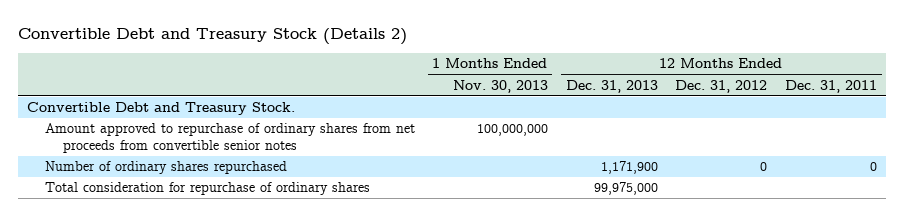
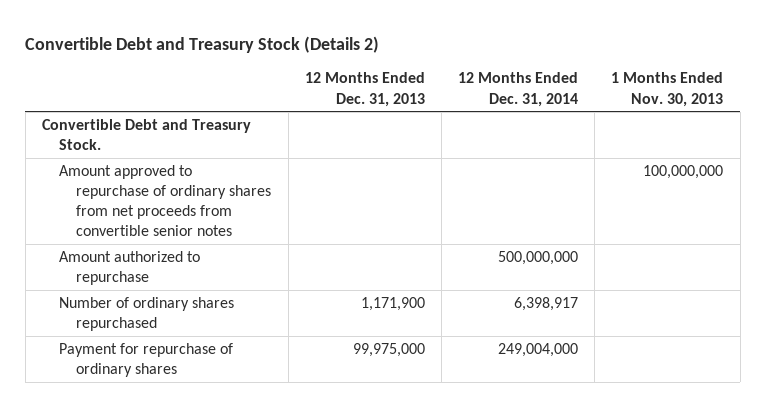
- | 1 Months Ended Nov. 30, 2013 | 12 Months Ended Dec. 31, 2013 | 12 Months Ended Dec. 31, 2012 | 12 Months Ended Dec. 31, 2011
+ | 12 Months Ended Dec. 31, 2013 | 12 Months Ended Dec. 31, 2014 | 1 Months Ended Nov. 30, 2013
+ Amount authorized to repurchase | | 500,000,000 |
- Total consideration for repurchase of ordinary shares | | 99,975,000 | |
+ Payment for repurchase of ordinary shares | 99,975,000 | 249,004,000 |

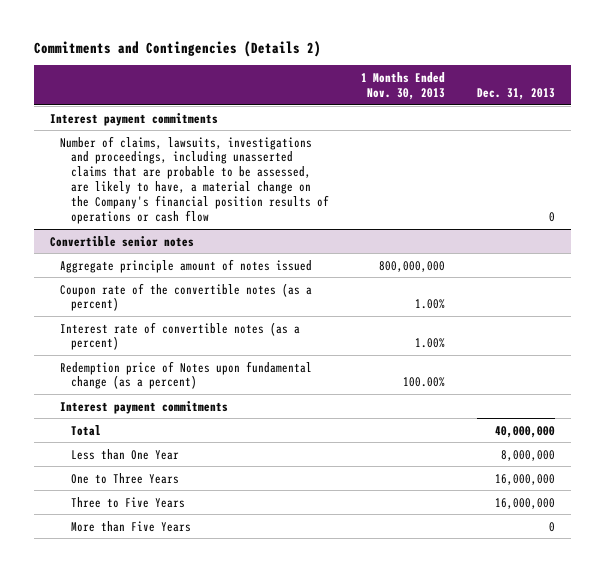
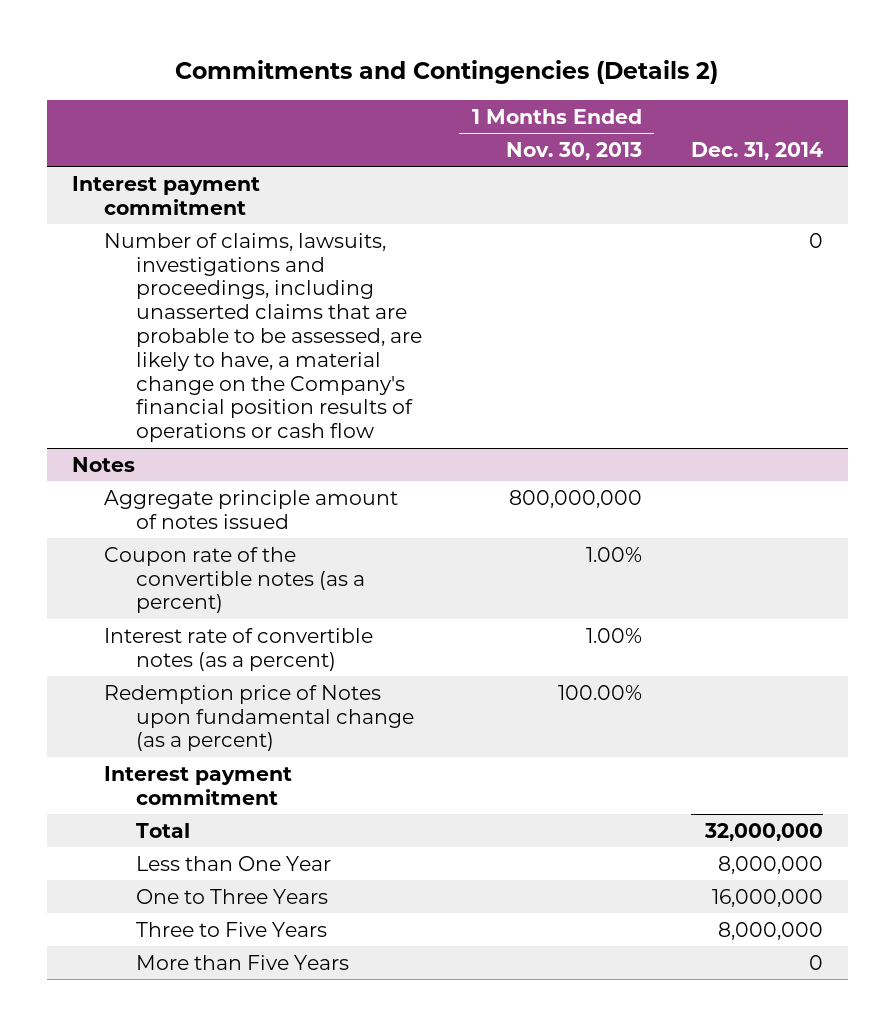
- | 1 Months Ended Nov. 30, 2013 | Dec. 31, 2013
+ | 1 Months Ended Nov. 30, 2013 | Dec. 31, 2014
- Interest payment commitments
+ Interest payment commitment
- Convertible senior notes
+ Notes
- Interest payment commitments
+ Interest payment commitment

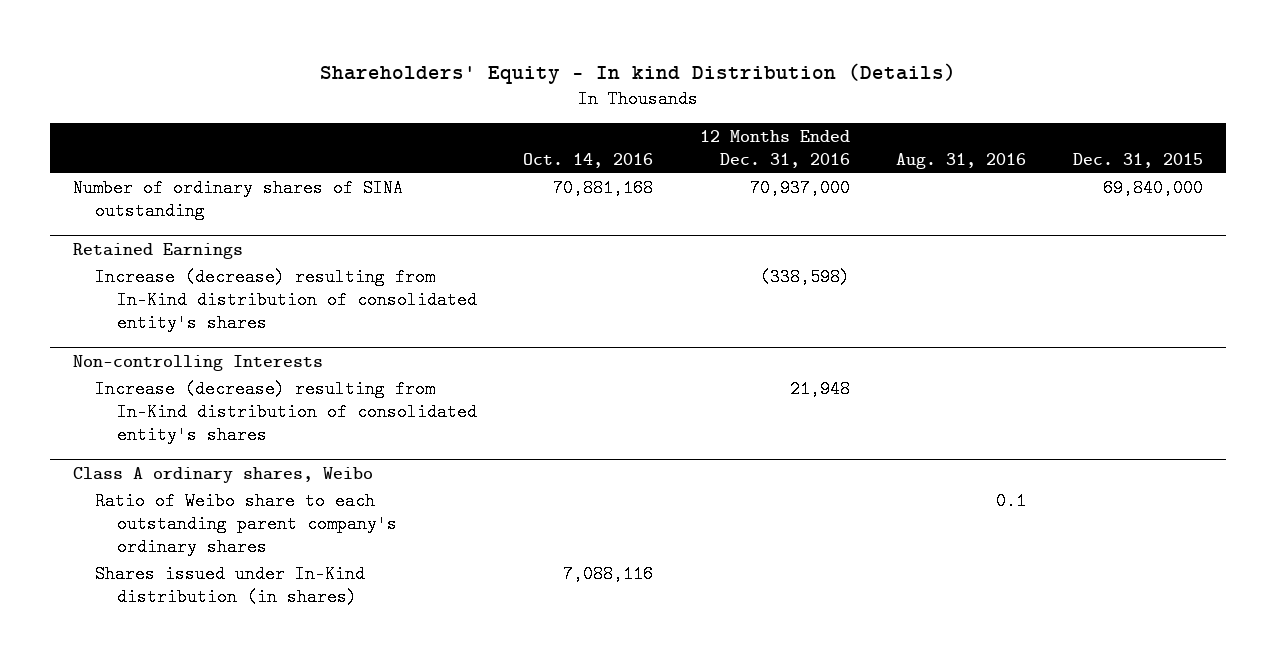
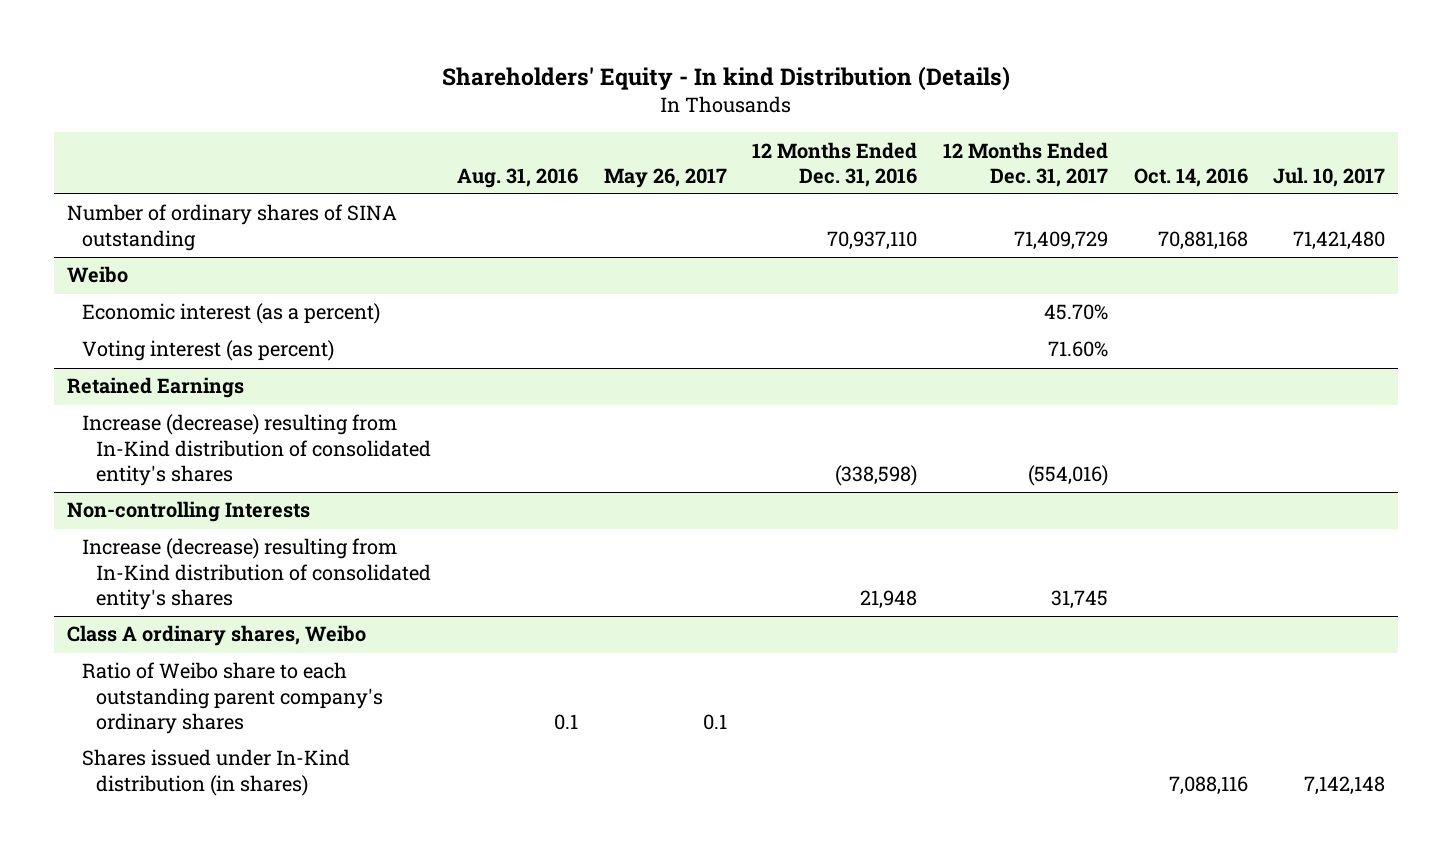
- | Oct. 14, 2016 | 12 Months Ended Dec. 31, 2016 | Aug. 31, 2016 | Dec. 31, 2015
+ | Aug. 31, 2016 | May 26, 2017 | 12 Months Ended Dec. 31, 2016 | 12 Months Ended Dec. 31, 2017 | Oct. 14, 2016 | Jul. 10, 2017
- Number of ordinary shares of SINA outstanding | 70,881,168 | 70,937,000 | | 69,840,000
+ Number of ordinary shares of SINA outstanding | | | 70,937,110 | 71,409,729 | 70,881,168 | 71,421,480
+ Weibo
+ Economic interest (as a percent) | | | | 45.70% | |
+ Voting interest (as percent) | | | | 71.60% | |

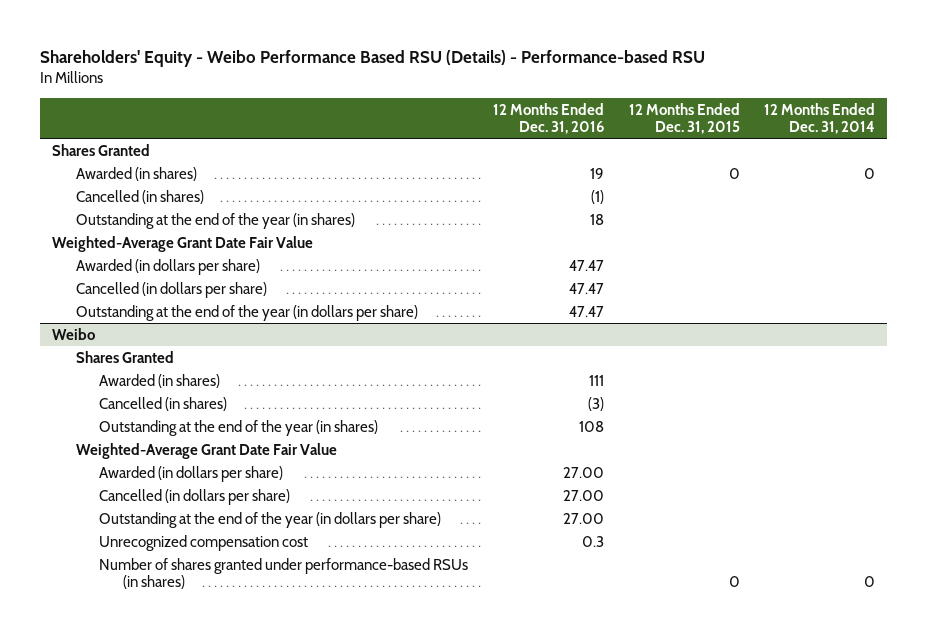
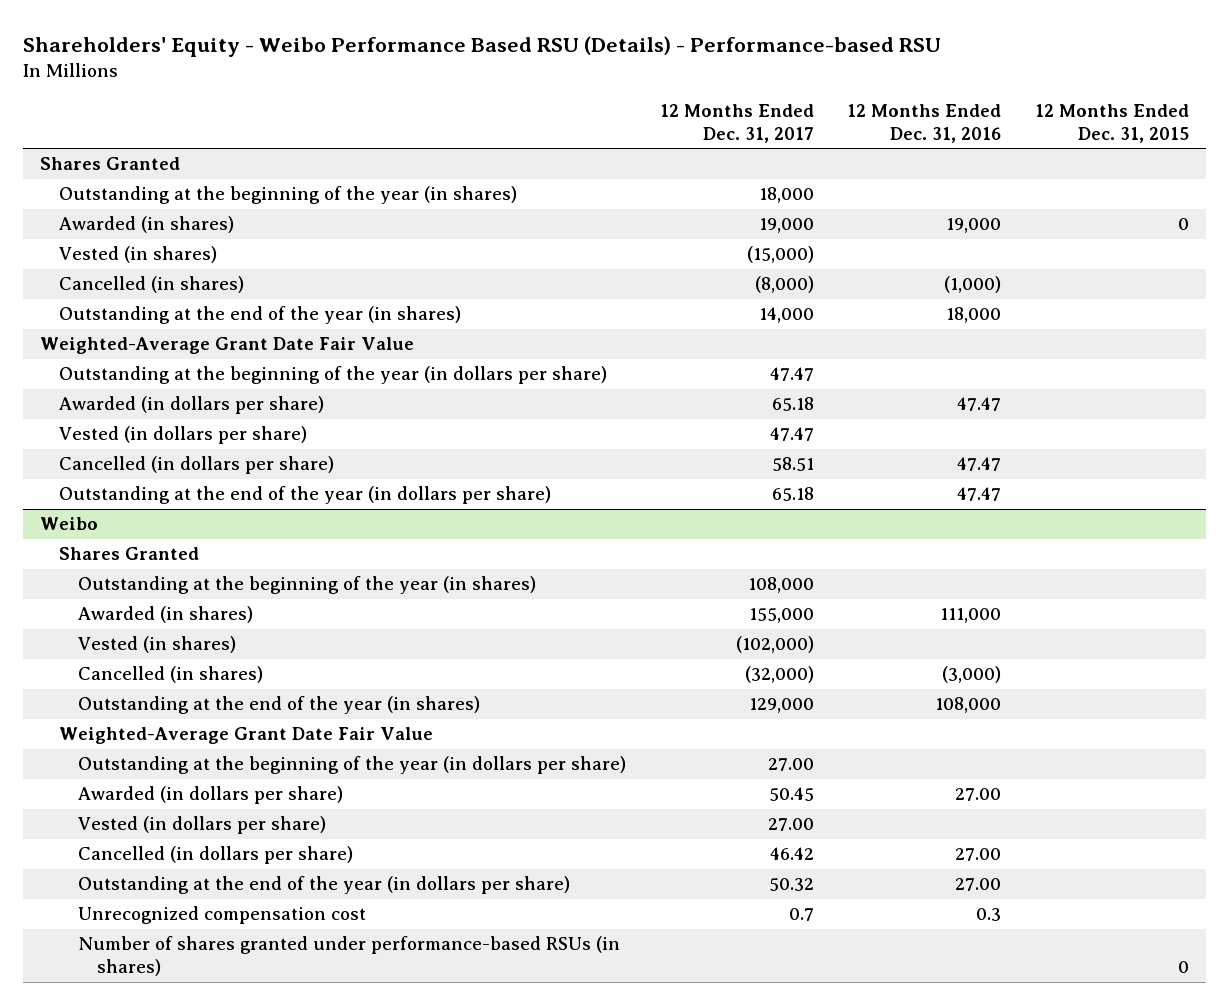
- | 12 Months Ended Dec. 31, 2016 | 12 Months Ended Dec. 31, 2015 | 12 Months Ended Dec. 31, 2014
+ | 12 Months Ended Dec. 31, 2017 | 12 Months Ended Dec. 31, 2016 | 12 Months Ended Dec. 31, 2015
- Awarded (in shares) | 19 | 0 | 0
- Cancelled (in shares) | (1) | |
- Outstanding at the end of the year (in shares) | 18 | |
+ Outstanding at the beginning of the year (in shares) | 18,000 | |
+ Awarded (in shares) | 19,000 | 19,000 | 0
+ Vested (in shares) | (15,000) | |
+ Cancelled (in shares) | (8,000) | (1,000) |
+ Outstanding at the end of the year (in shares) | 14,000 | 18,000 |
+ Outstanding at the beginning of the year (in dollars per share) | 47.47 | |
+ Vested (in dollars per share) | 47.47 | |
@ Weibo
- Awarded (in shares) | 111 | |
- Cancelled (in shares) | (3) | |
- Outstanding at the end of the year (in shares) | 108 | |
+ Outstanding at the beginning of the year (in shares) | 108,000 | |
+ Awarded (in shares) | 155,000 | 111,000 |
+ Vested (in shares) | (102,000) | |
+ Cancelled (in shares) | (32,000) | (3,000) |
+ Outstanding at the end of the year (in shares) | 129,000 | 108,000 |
+ Outstanding at the beginning of the year (in dollars per share) | 27.00 | |
+ Vested (in dollars per share) | 27.00 | |

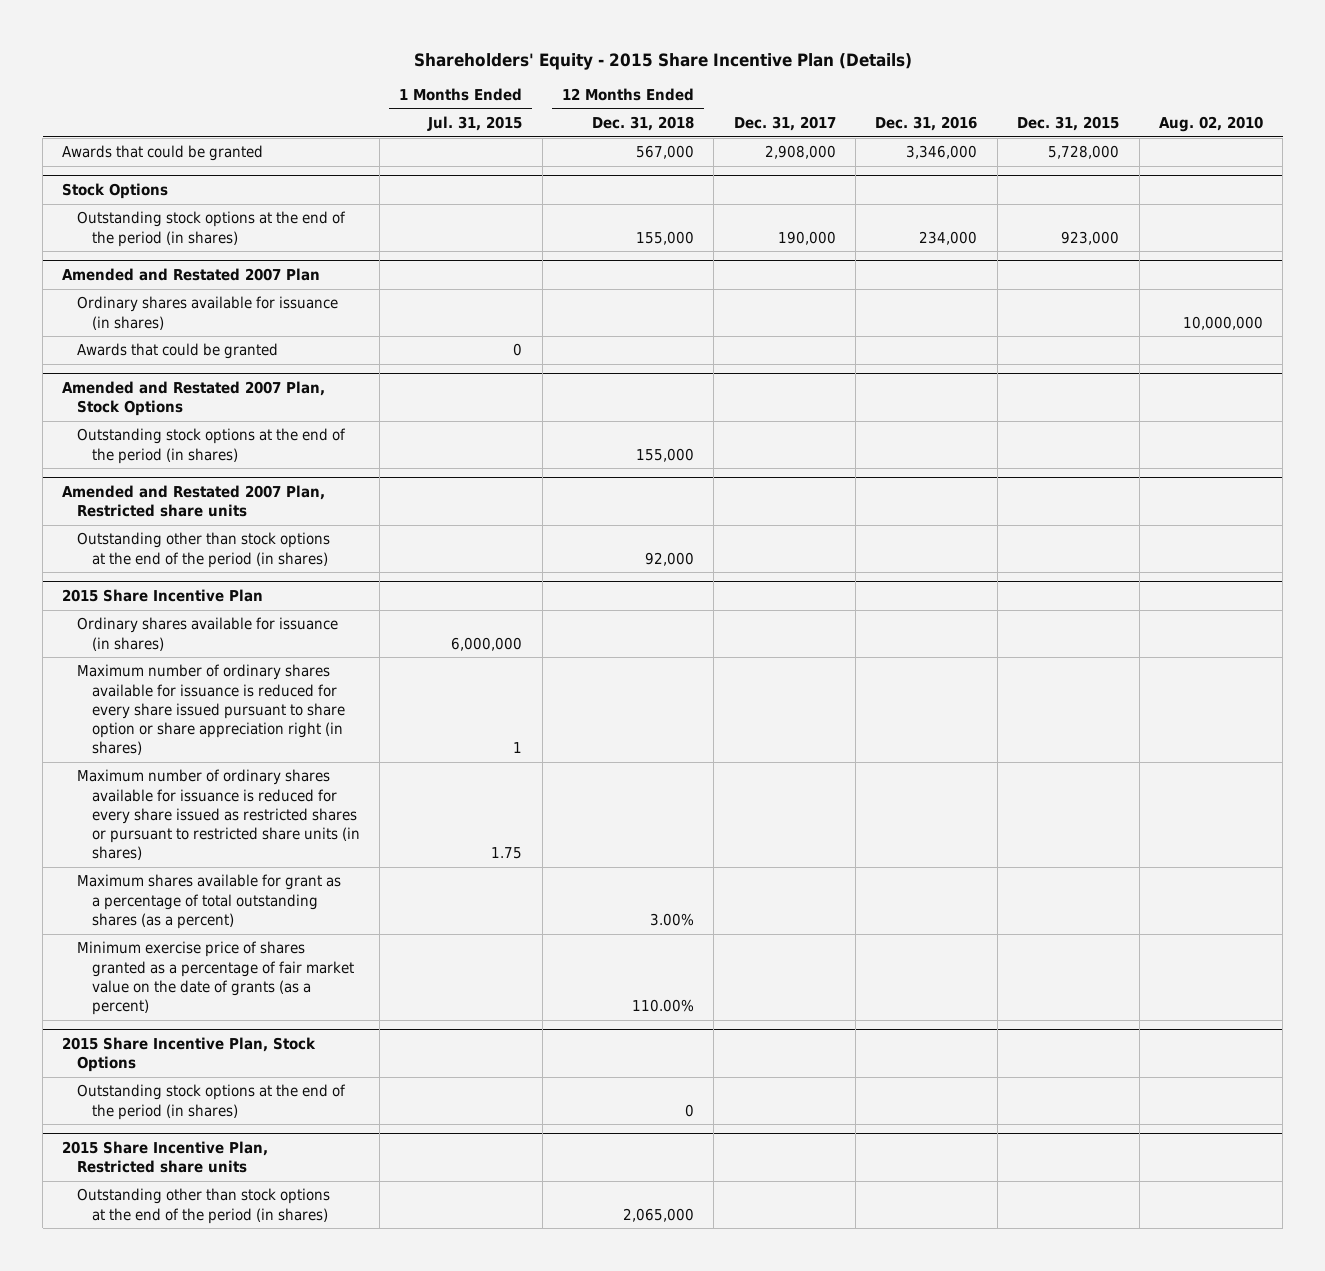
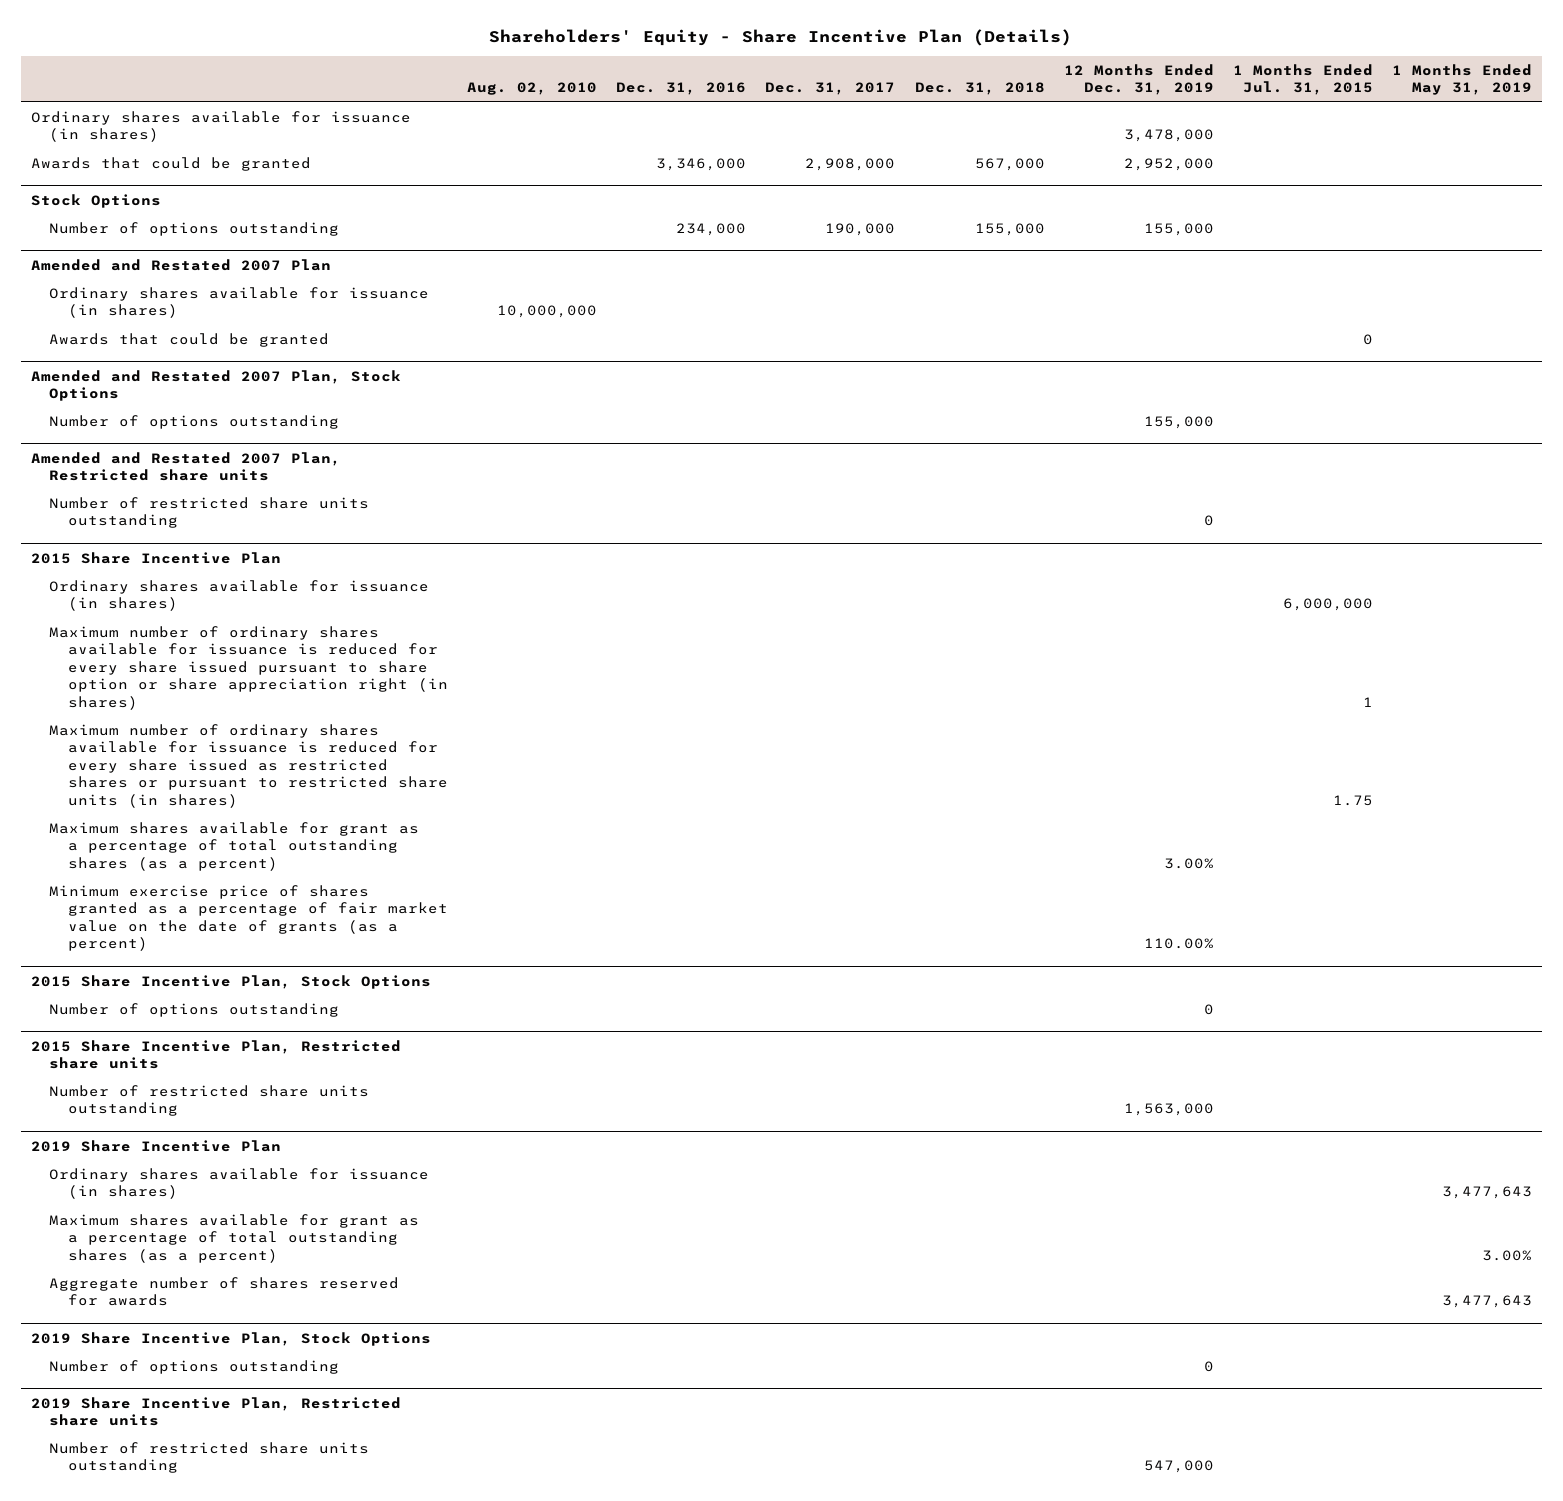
- Shareholders' Equity - 2015 Share Incentive Plan (Details)
+ Shareholders' Equity - Share Incentive Plan (Details)
- | 1 Months Ended Jul. 31, 2015 | 12 Months Ended Dec. 31, 2018 | Dec. 31, 2017 | Dec. 31, 2016 | Dec. 31, 2015 | Aug. 02, 2010
+ | Aug. 02, 2010 | Dec. 31, 2016 | Dec. 31, 2017 | Dec. 31, 2018 | 12 Months Ended Dec. 31, 2019 | 1 Months Ended Jul. 31, 2015 | 1 Months Ended May 31, 2019
+ Ordinary shares available for issuance (in shares) | | | | | 3,478,000 | |
@ Stock Options
- Outstanding stock options at the end of the period (in shares) | | 155,000 | 190,000 | 234,000 | 923,000 |
+ Number of options outstanding | | 234,000 | 190,000 | 155,000 | 155,000 | |
@ Amended and Restated 2007 Plan, Stock Options
- Outstanding stock options at the end of the period (in shares) | | 155,000 | | | |
+ Number of options outstanding | | | | | 155,000 | |
@ Amended and Restated 2007 Plan, Restricted share units
- Outstanding other than stock options at the end of the period (in shares) | | 92,000 | | | |
+ Number of restricted share units outstanding | | | | | 0 | |
@ 2015 Share Incentive Plan, Stock Options
- Outstanding stock options at the end of the period (in shares) | | 0 | | | |
+ Number of options outstanding | | | | | 0 | |
@ 2015 Share Incentive Plan, Restricted share units
- Outstanding other than stock options at the end of the period (in shares) | | 2,065,000 | | | |
+ Number of restricted share units outstanding | | | | | 1,563,000 | |
+ 2019 Share Incentive Plan
+ Ordinary shares available for issuance (in shares) | | | | | | | 3,477,643
+ Maximum shares available for grant as a percentage of total outstanding shares (as a percent) | | | | | | | 3.00%
+ Aggregate number of shares reserved for awards | | | | | | | 3,477,643
+ 2019 Share Incentive Plan, Stock Options
+ Number of options outstanding | | | | | 0 | |
+ 2019 Share Incentive Plan, Restricted share units
+ Number of restricted share units outstanding | | | | | 547,000 | |

